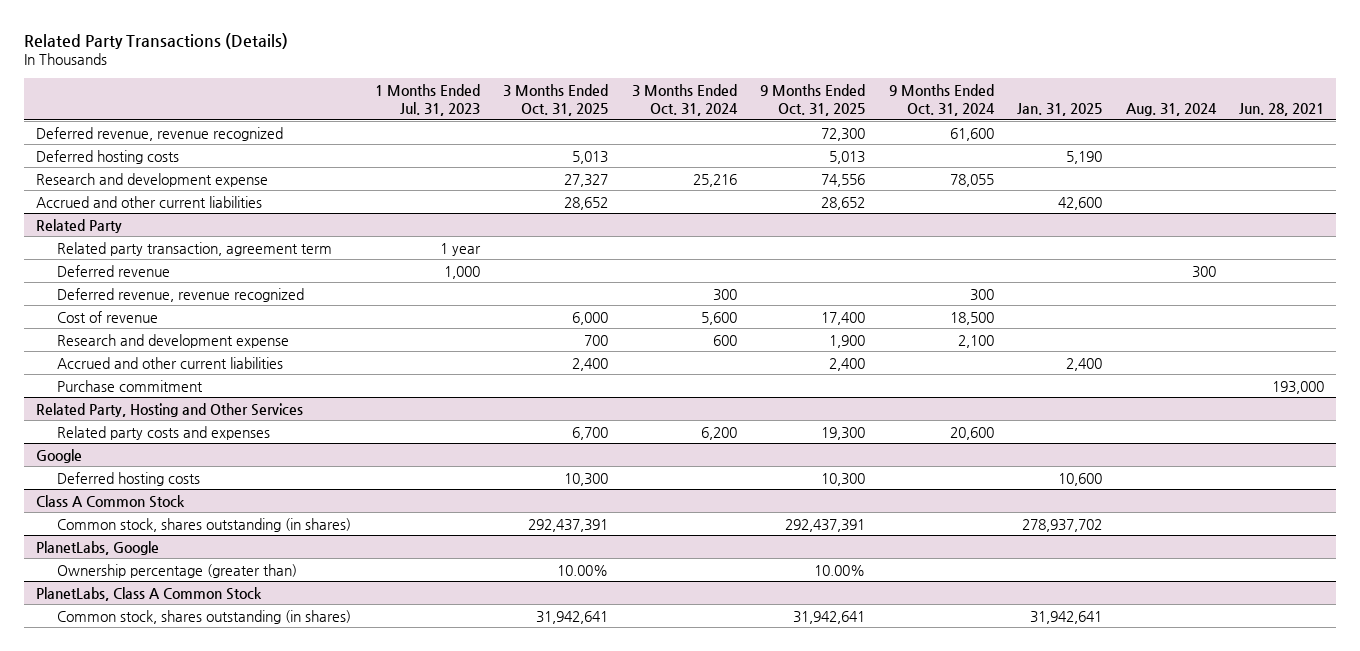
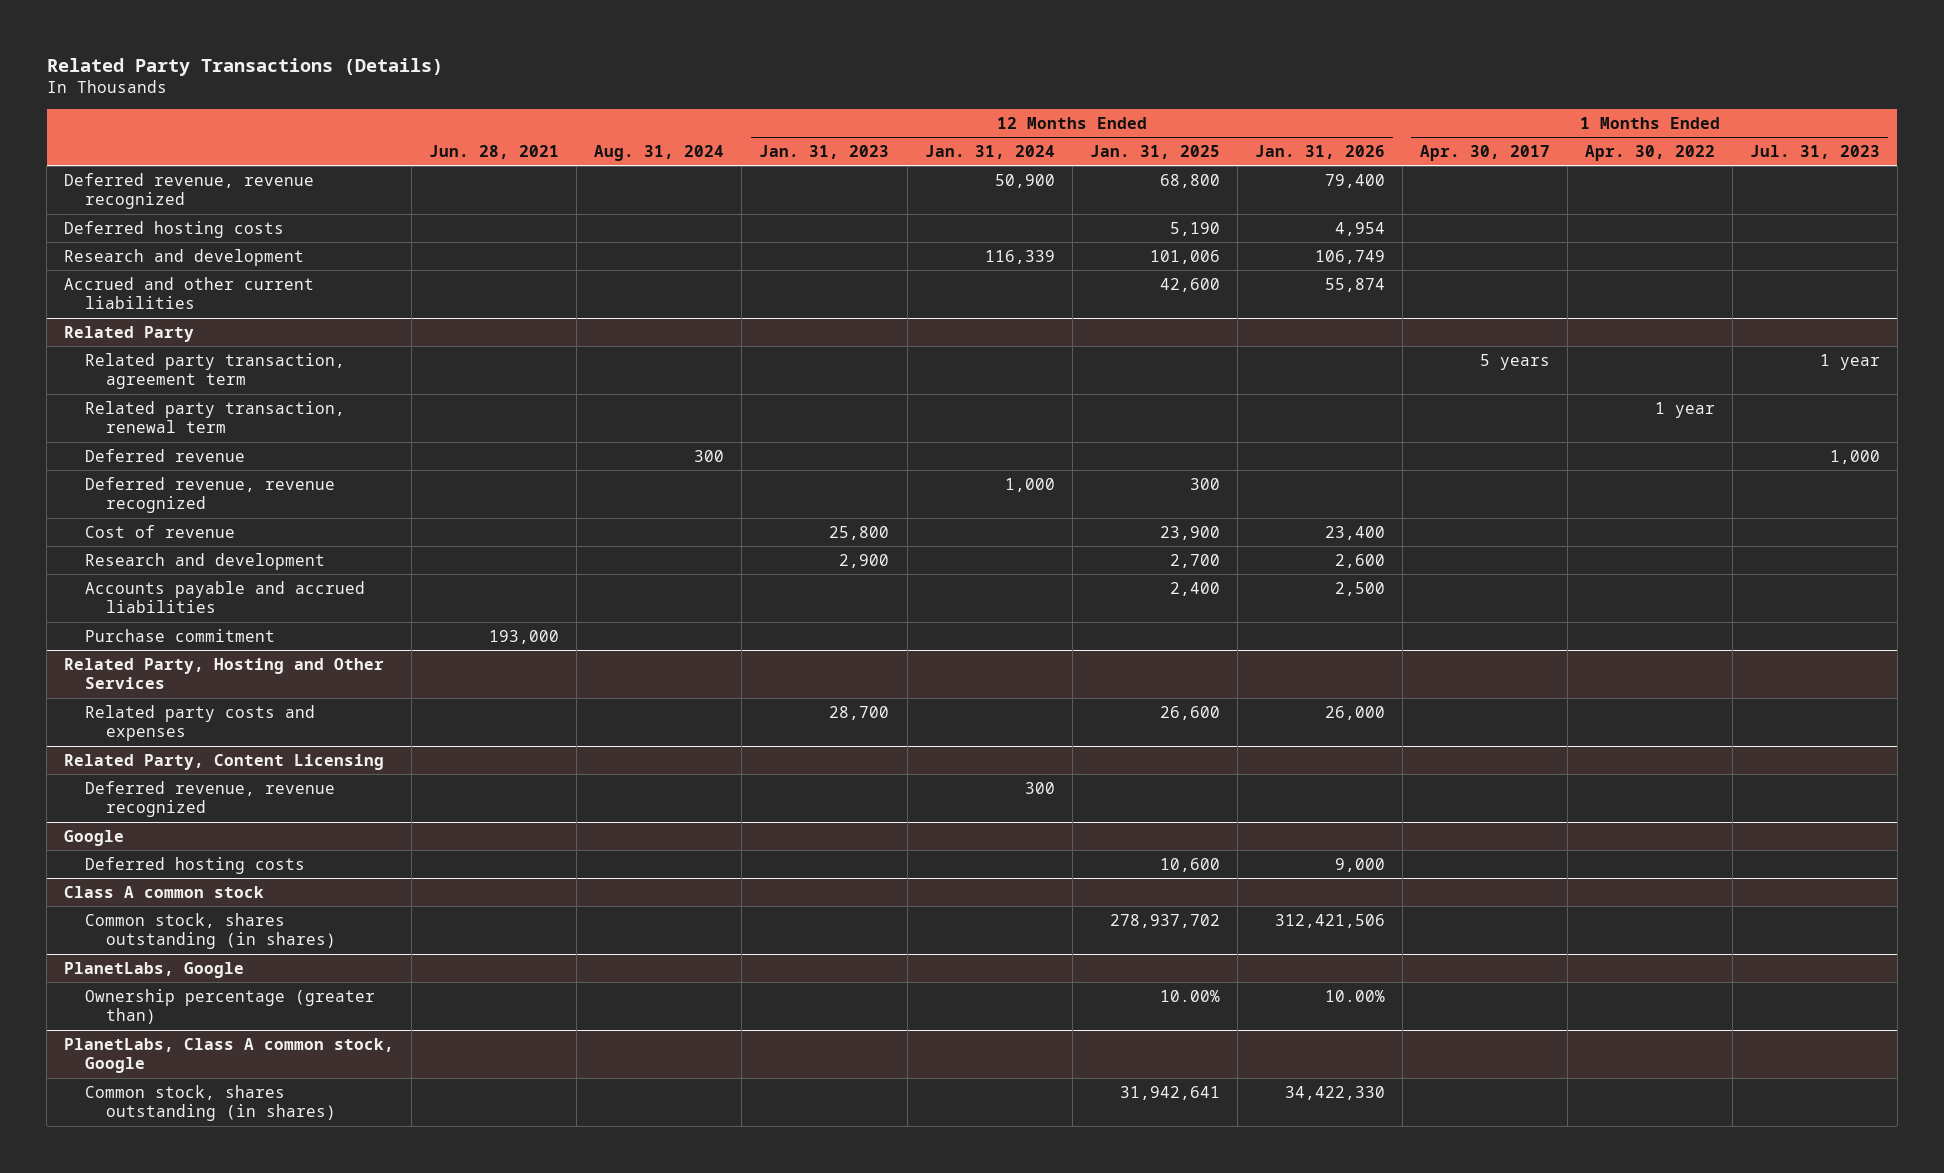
- | 1 Months Ended Jul. 31, 2023 | 3 Months Ended Oct. 31, 2025 | 3 Months Ended Oct. 31, 2024 | 9 Months Ended Oct. 31, 2025 | 9 Months Ended Oct. 31, 2024 | Jan. 31, 2025 | Aug. 31, 2024 | Jun. 28, 2021
+ | Jun. 28, 2021 | Aug. 31, 2024 | 12 Months Ended Jan. 31, 2023 | 12 Months Ended Jan. 31, 2024 | 12 Months Ended Jan. 31, 2025 | 12 Months Ended Jan. 31, 2026 | 1 Months Ended Apr. 30, 2017 | 1 Months Ended Apr. 30, 2022 | 1 Months Ended Jul. 31, 2023
- Research and development expense | | 27,327 | 25,216 | 74,556 | 78,055 | | |
+ Research and development | | | | 116,339 | 101,006 | 106,749 | | |
@ Related Party
+ Related party transaction, renewal term | | | | | | | | 1 year |
- Research and development expense | | 700 | 600 | 1,900 | 2,100 | | |
- Accrued and other current liabilities | | 2,400 | | 2,400 | | 2,400 | |
+ Research and development | | | 2,900 | | 2,700 | 2,600 | | |
+ Accounts payable and accrued liabilities | | | | | 2,400 | 2,500 | | |
+ Related Party, Content Licensing
+ Deferred revenue, revenue recognized | | | | 300 | | | | |
- Class A Common Stock
+ Class A common stock
- PlanetLabs, Class A Common Stock
+ PlanetLabs, Class A common stock, Google

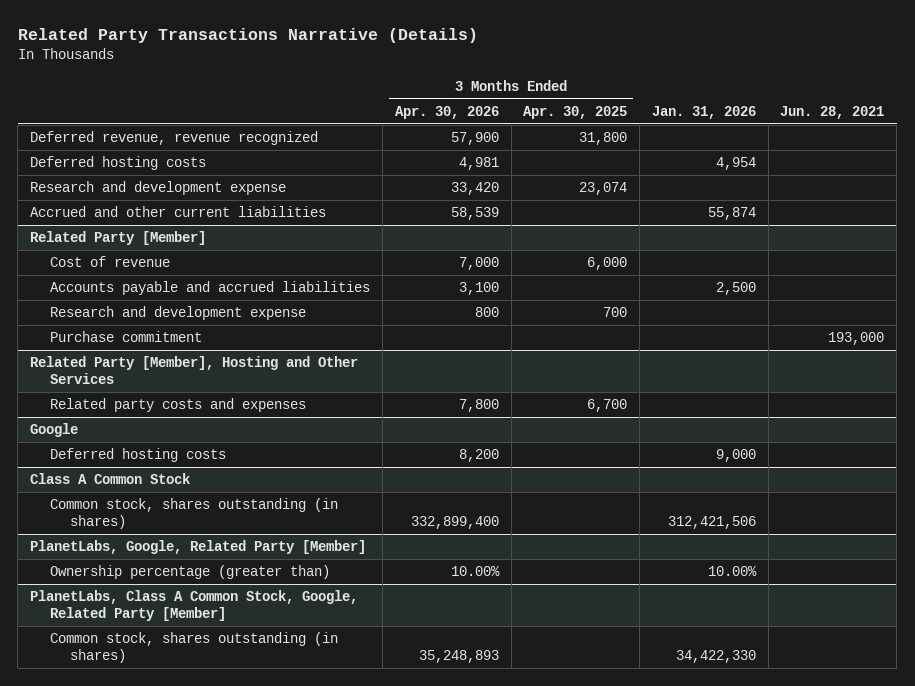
- Related Party Transactions (Details)
+ Related Party Transactions Narrative (Details)
- | Jun. 28, 2021 | Aug. 31, 2024 | 12 Months Ended Jan. 31, 2023 | 12 Months Ended Jan. 31, 2024 | 12 Months Ended Jan. 31, 2025 | 12 Months Ended Jan. 31, 2026 | 1 Months Ended Apr. 30, 2017 | 1 Months Ended Apr. 30, 2022 | 1 Months Ended Jul. 31, 2023
+ | 3 Months Ended Apr. 30, 2026 | 3 Months Ended Apr. 30, 2025 | Jan. 31, 2026 | Jun. 28, 2021
- Research and development | | | | 116,339 | 101,006 | 106,749 | | |
+ Research and development expense | 33,420 | 23,074 | |
- Related Party
- Related party transaction, agreement term | | | | | | | 5 years | | 1 year
- Related party transaction, renewal term | | | | | | | | 1 year |
- Deferred revenue | | 300 | | | | | | | 1,000
- Deferred revenue, revenue recognized | | | | 1,000 | 300 | | | |
+ Related Party [Member]
- Research and development | | | 2,900 | | 2,700 | 2,600 | | |
+ Research and development expense | 800 | 700 | |
- Related Party, Hosting and Other Services
+ Related Party [Member], Hosting and Other Services
- Related Party, Content Licensing
- Deferred revenue, revenue recognized | | | | 300 | | | | |
- Class A common stock
+ Class A Common Stock
- PlanetLabs, Google
+ PlanetLabs, Google, Related Party [Member]
- PlanetLabs, Class A common stock, Google
+ PlanetLabs, Class A Common Stock, Google, Related Party [Member]

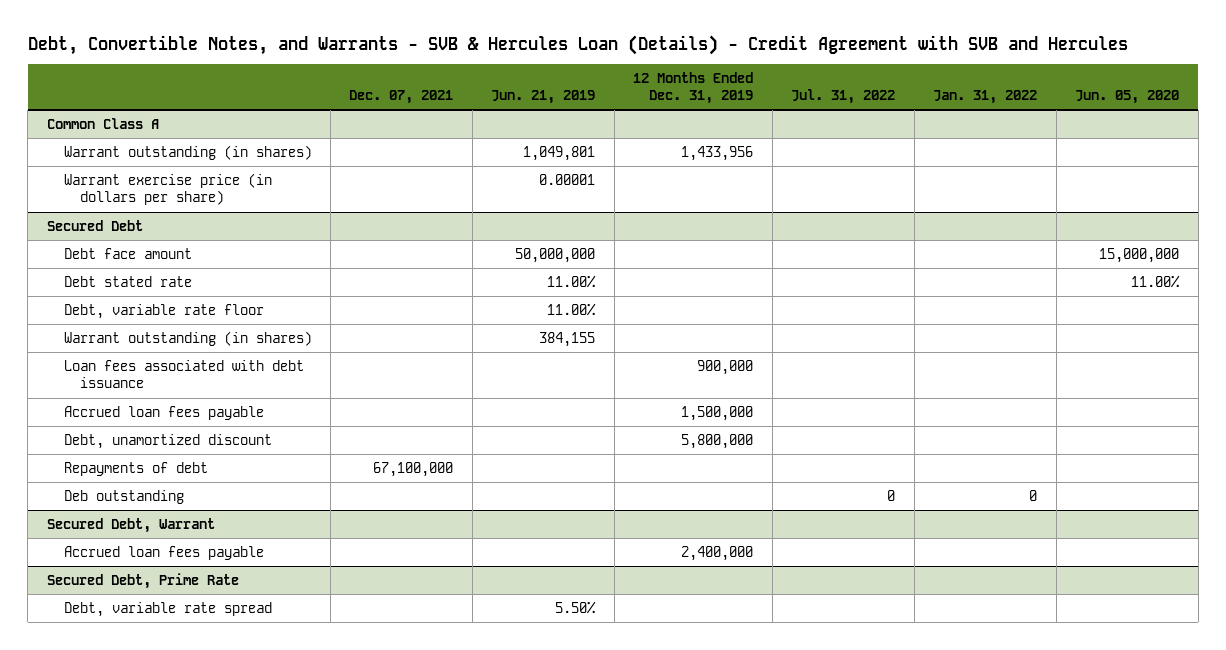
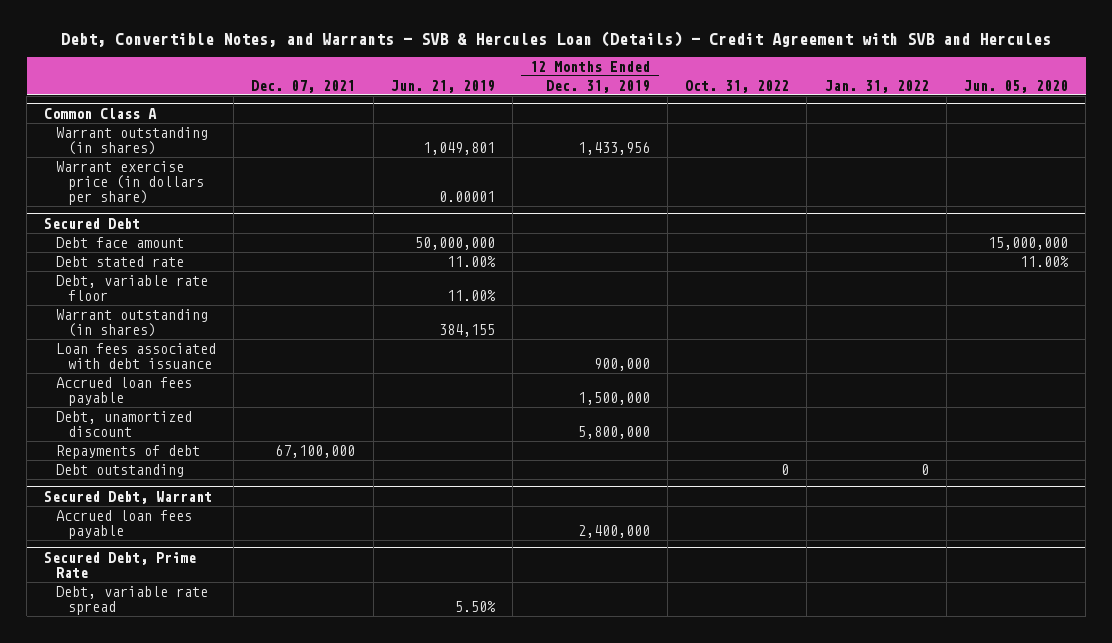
- | Dec. 07, 2021 | Jun. 21, 2019 | 12 Months Ended Dec. 31, 2019 | Jul. 31, 2022 | Jan. 31, 2022 | Jun. 05, 2020
+ | Dec. 07, 2021 | Jun. 21, 2019 | 12 Months Ended Dec. 31, 2019 | Oct. 31, 2022 | Jan. 31, 2022 | Jun. 05, 2020
@ Secured Debt
- Deb outstanding | | | | 0 | 0 |
+ Debt outstanding | | | | 0 | 0 |

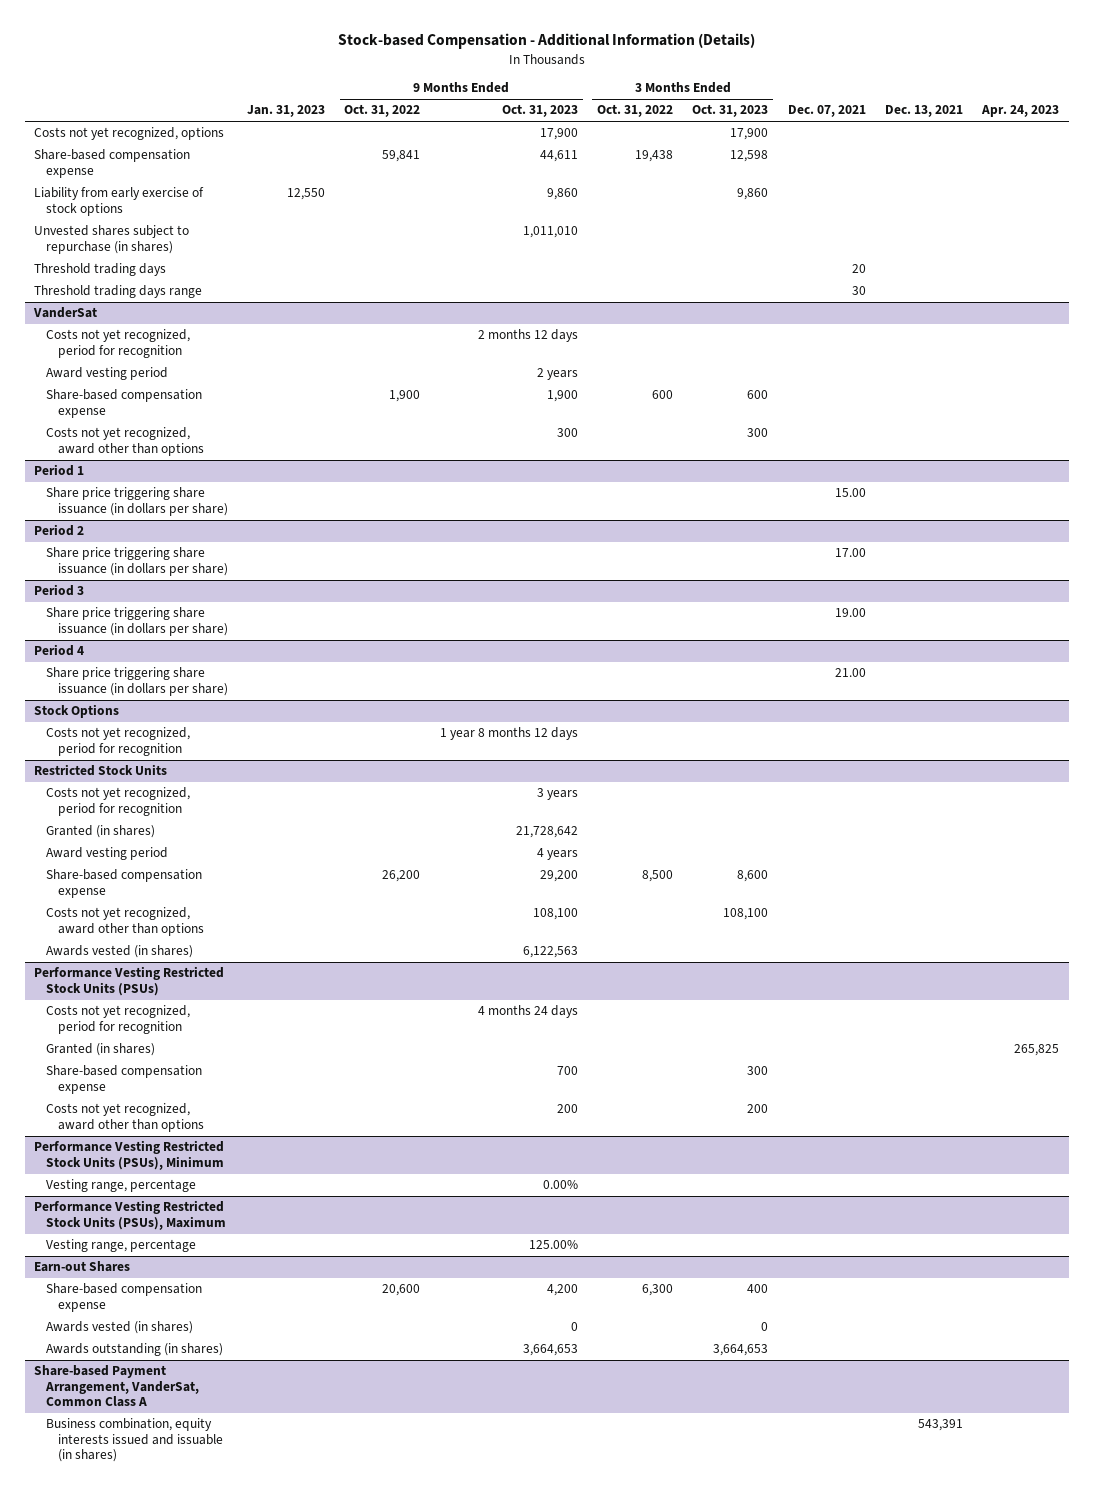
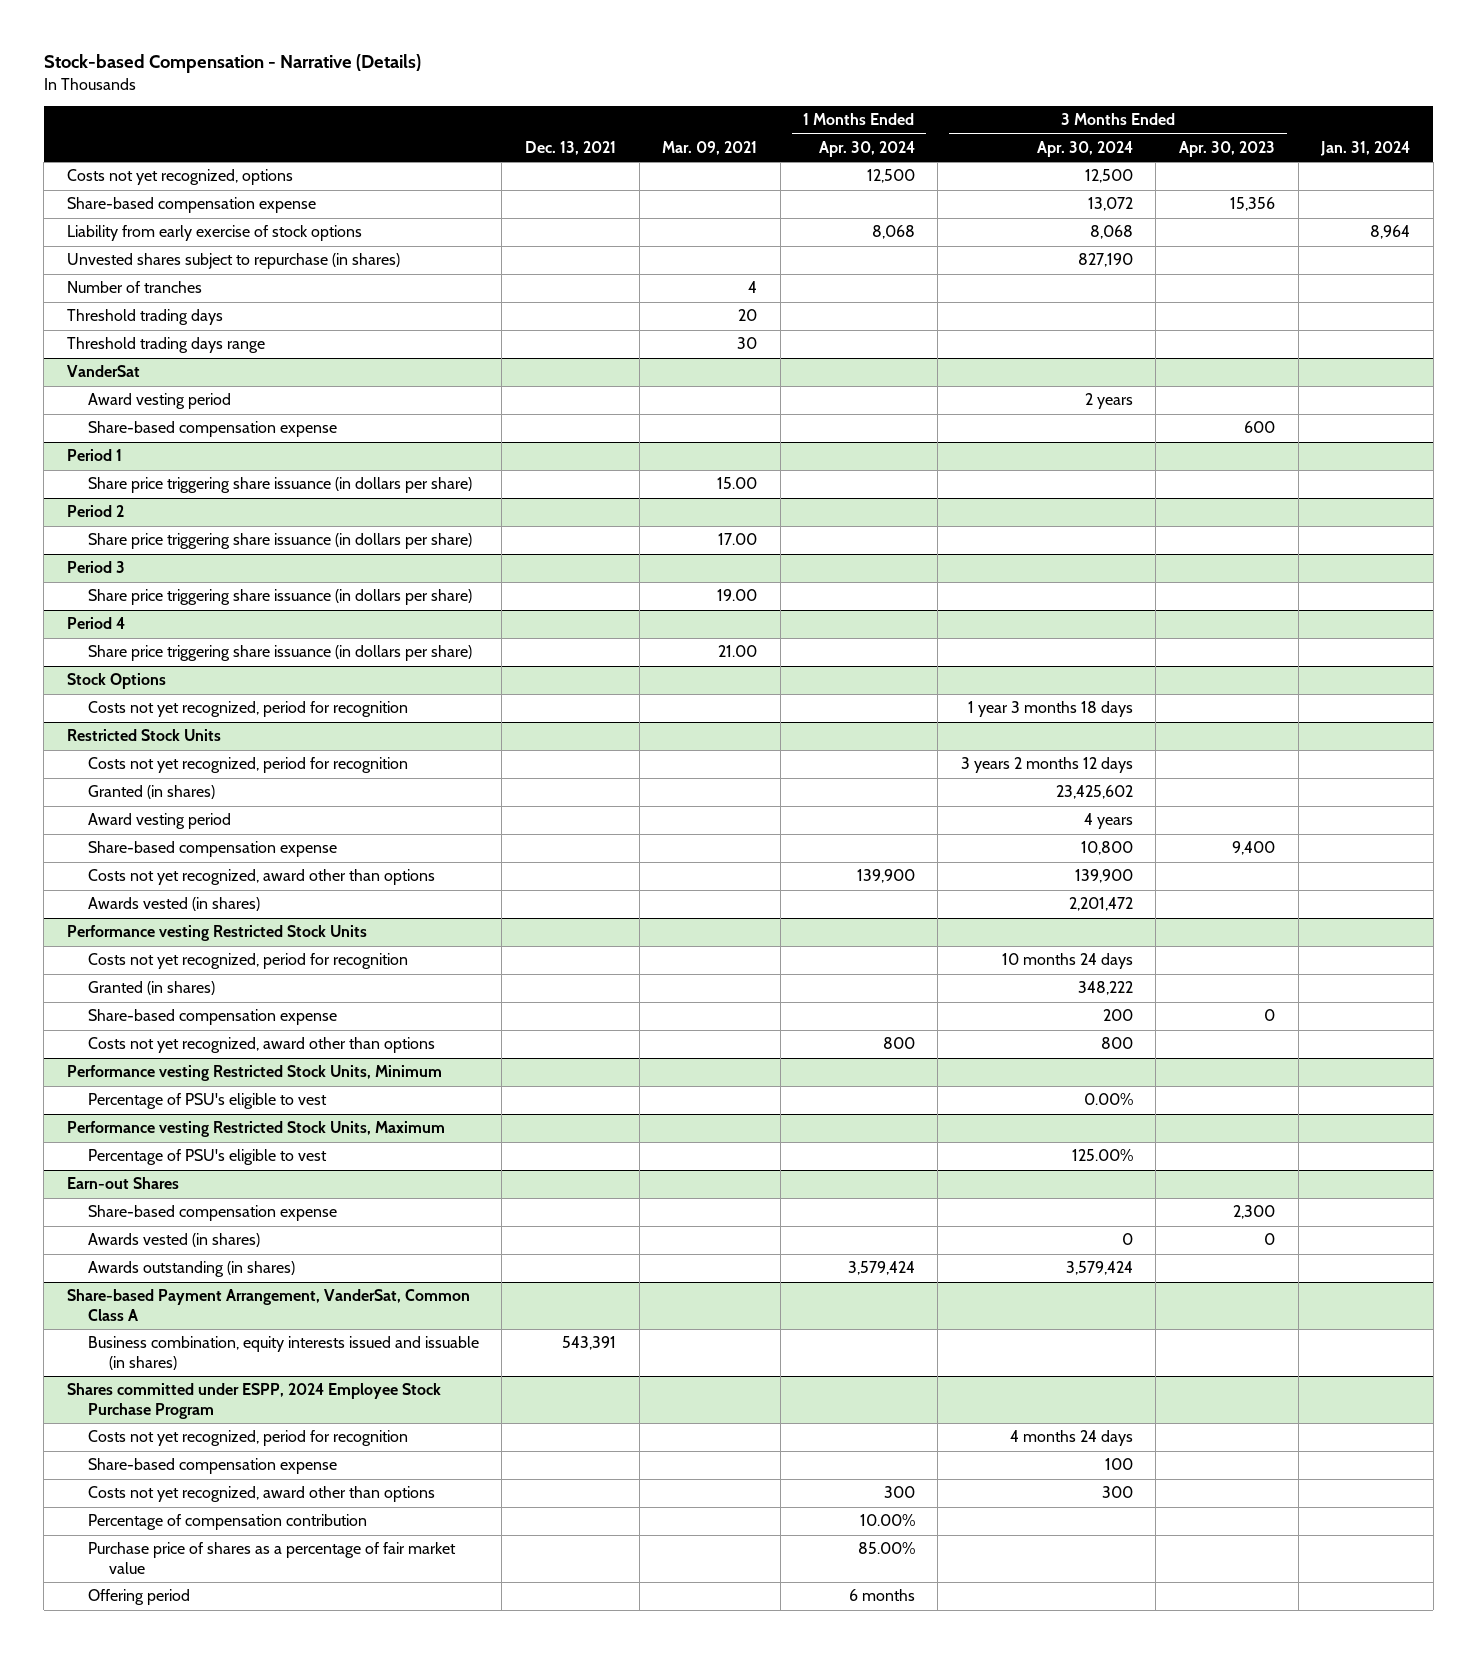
- Stock-based Compensation - Additional Information (Details)
+ Stock-based Compensation - Narrative (Details)
- | Jan. 31, 2023 | 9 Months Ended Oct. 31, 2022 | 9 Months Ended Oct. 31, 2023 | 3 Months Ended Oct. 31, 2022 | 3 Months Ended Oct. 31, 2023 | Dec. 07, 2021 | Dec. 13, 2021 | Apr. 24, 2023
+ | Dec. 13, 2021 | Mar. 09, 2021 | 1 Months Ended Apr. 30, 2024 | 3 Months Ended Apr. 30, 2024 | 3 Months Ended Apr. 30, 2023 | Jan. 31, 2024
+ Number of tranches | | 4 | | | |
@ VanderSat
- Costs not yet recognized, period for recognition | | | 2 months 12 days | | | | |
- Costs not yet recognized, award other than options | | | 300 | | 300 | | |
- Performance Vesting Restricted Stock Units (PSUs)
+ Performance vesting Restricted Stock Units
- Performance Vesting Restricted Stock Units (PSUs), Minimum
- Vesting range, percentage | | | 0.00% | | | | |
- Performance Vesting Restricted Stock Units (PSUs), Maximum
- Vesting range, percentage | | | 125.00% | | | | |
+ Performance vesting Restricted Stock Units, Minimum
+ Percentage of PSU's eligible to vest | | | | 0.00% | |
+ Performance vesting Restricted Stock Units, Maximum
+ Percentage of PSU's eligible to vest | | | | 125.00% | |
+ Shares committed under ESPP, 2024 Employee Stock Purchase Program
+ Costs not yet recognized, period for recognition | | | | 4 months 24 days | |
+ Share-based compensation expense | | | | 100 | |
+ Costs not yet recognized, award other than options | | | 300 | 300 | |
+ Percentage of compensation contribution | | | 10.00% | | |
+ Purchase price of shares as a percentage of fair market value | | | 85.00% | | |
+ Offering period | | | 6 months | | |

